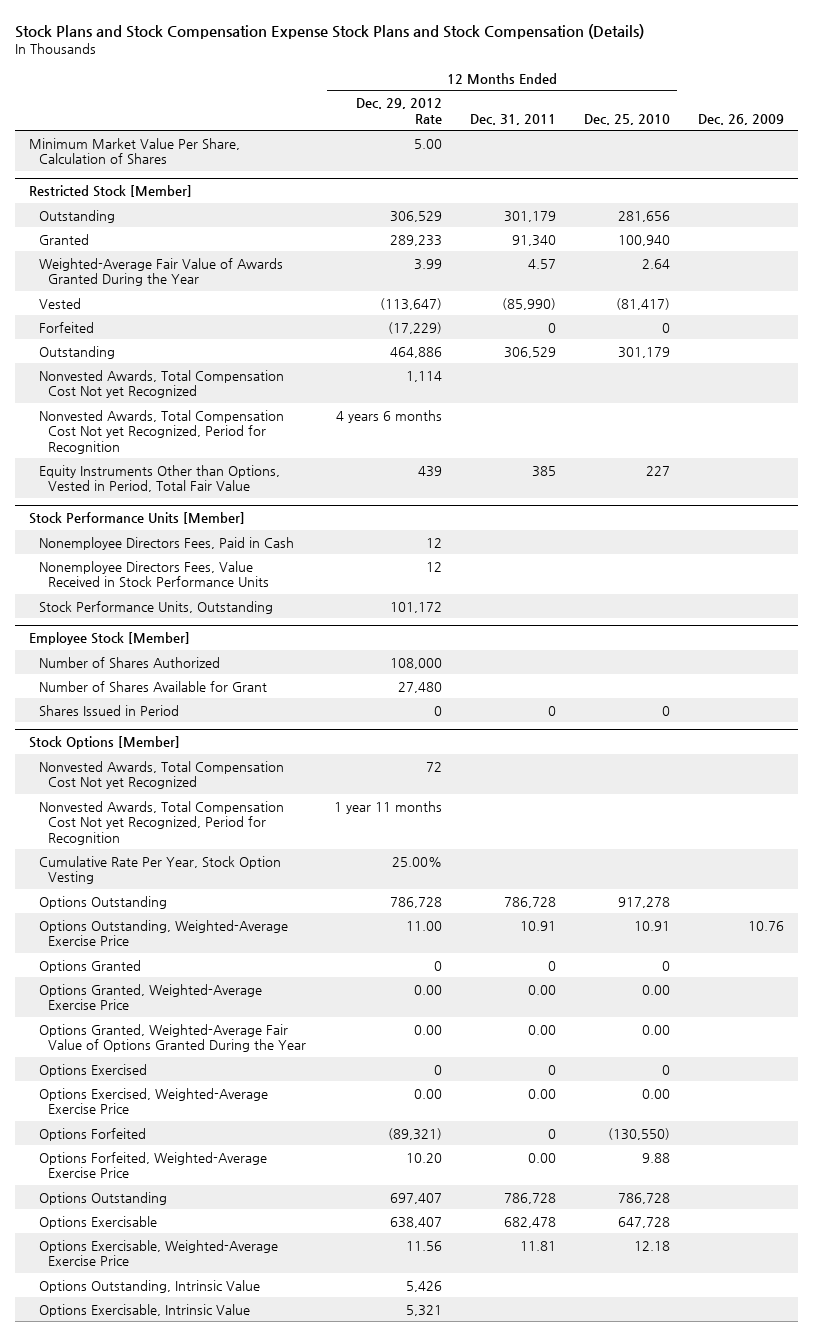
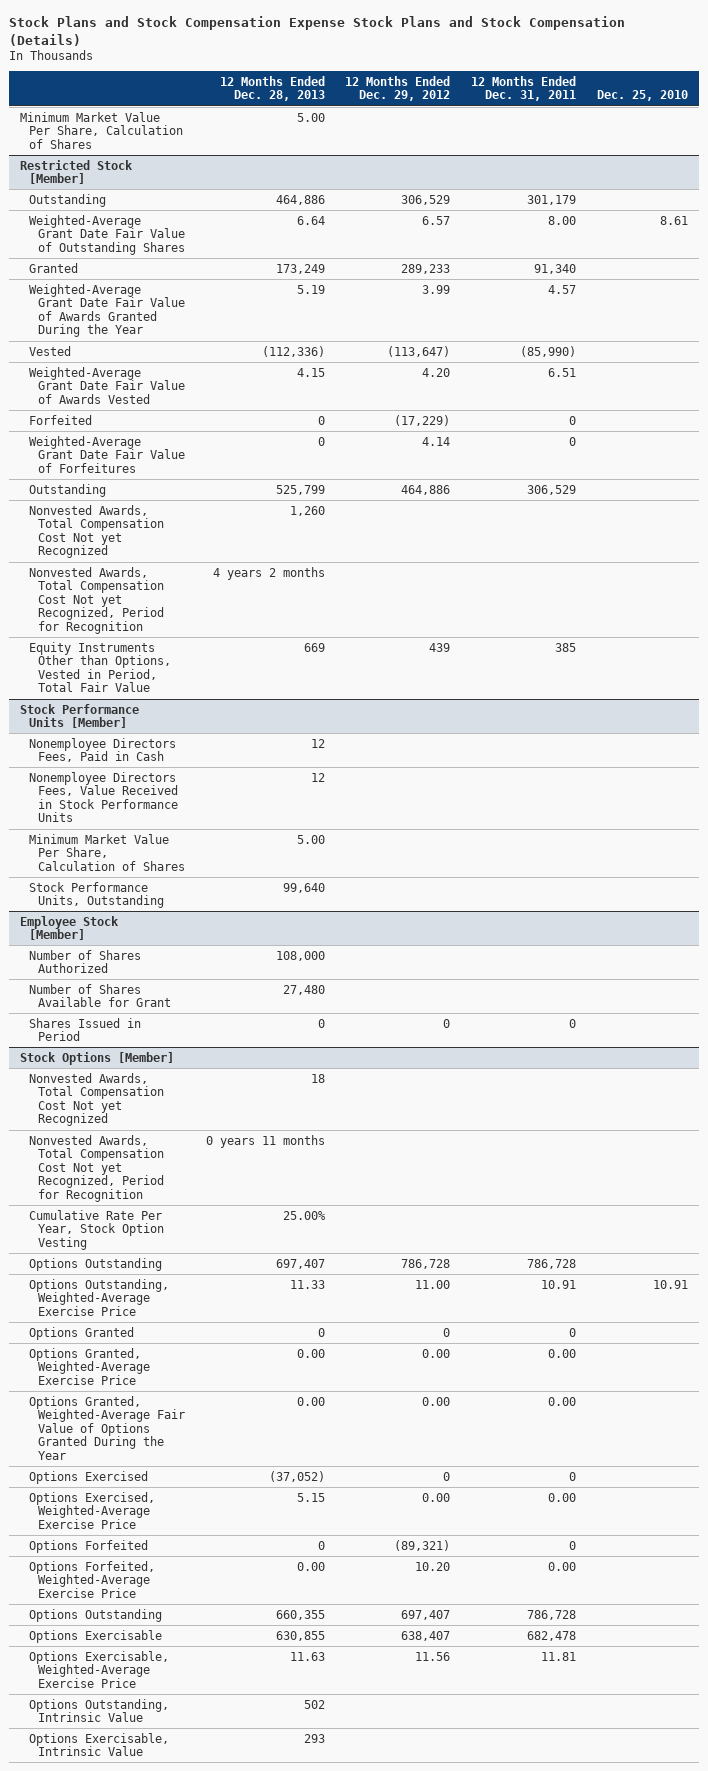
- | 12 Months Ended Dec. 29, 2012 Rate | 12 Months Ended Dec. 31, 2011 | 12 Months Ended Dec. 25, 2010 | Dec. 26, 2009
+ | 12 Months Ended Dec. 28, 2013 | 12 Months Ended Dec. 29, 2012 | 12 Months Ended Dec. 31, 2011 | Dec. 25, 2010
@ Restricted Stock [Member]
+ Weighted-Average Grant Date Fair Value of Outstanding Shares | 6.64 | 6.57 | 8.00 | 8.61
- Weighted-Average Fair Value of Awards Granted During the Year | 3.99 | 4.57 | 2.64 |
+ Weighted-Average Grant Date Fair Value of Awards Granted During the Year | 5.19 | 3.99 | 4.57 |
+ Weighted-Average Grant Date Fair Value of Awards Vested | 4.15 | 4.20 | 6.51 |
+ Weighted-Average Grant Date Fair Value of Forfeitures | 0 | 4.14 | 0 |
@ Stock Performance Units [Member]
+ Minimum Market Value Per Share, Calculation of Shares | 5.00 | | |

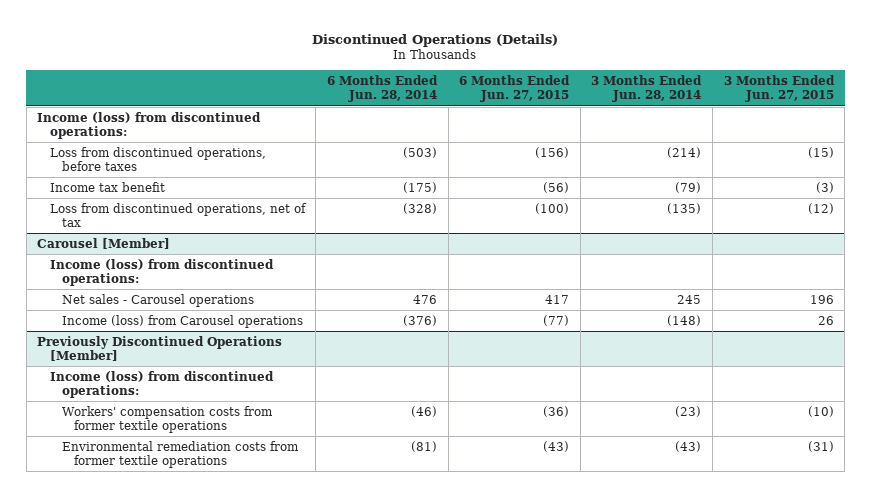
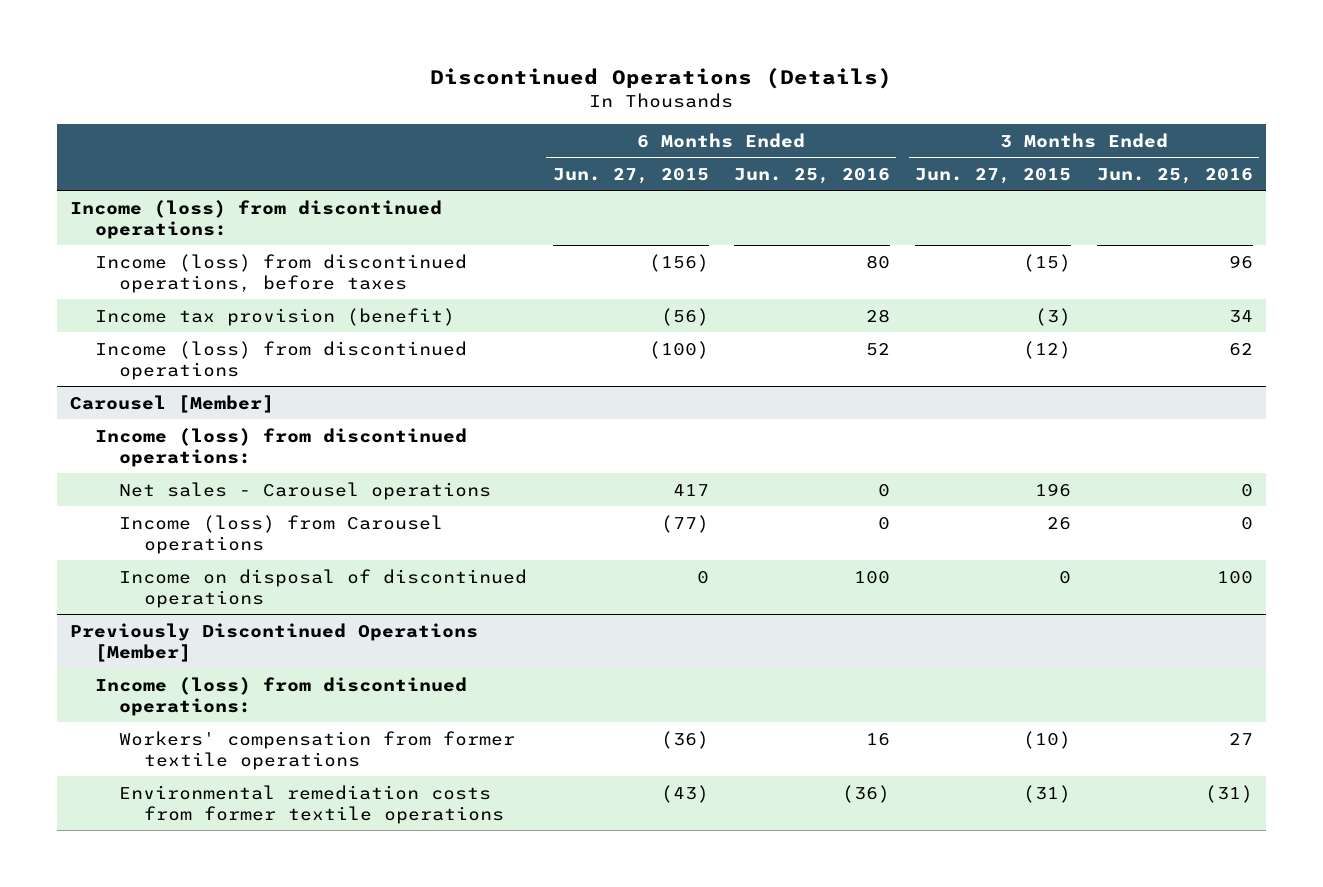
- | 6 Months Ended Jun. 28, 2014 | 6 Months Ended Jun. 27, 2015 | 3 Months Ended Jun. 28, 2014 | 3 Months Ended Jun. 27, 2015
+ | 6 Months Ended Jun. 27, 2015 | 6 Months Ended Jun. 25, 2016 | 3 Months Ended Jun. 27, 2015 | 3 Months Ended Jun. 25, 2016
- Loss from discontinued operations, before taxes | (503) | (156) | (214) | (15)
- Income tax benefit | (175) | (56) | (79) | (3)
- Loss from discontinued operations, net of tax | (328) | (100) | (135) | (12)
+ Income (loss) from discontinued operations, before taxes | (156) | 80 | (15) | 96
+ Income tax provision (benefit) | (56) | 28 | (3) | 34
+ Income (loss) from discontinued operations | (100) | 52 | (12) | 62
@ Carousel [Member]
+ Income on disposal of discontinued operations | 0 | 100 | 0 | 100
@ Previously Discontinued Operations [Member]
- Workers' compensation costs from former textile operations | (46) | (36) | (23) | (10)
+ Workers' compensation from former textile operations | (36) | 16 | (10) | 27

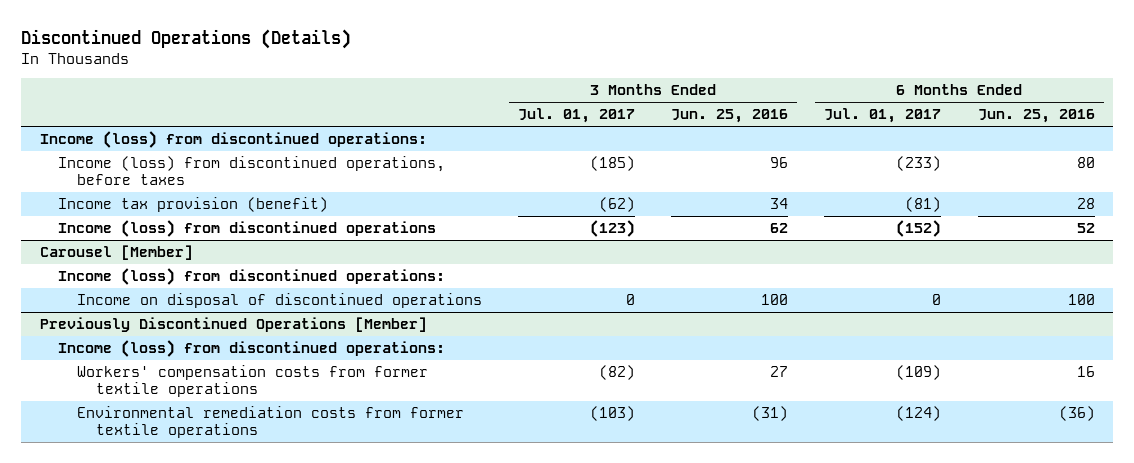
- | 6 Months Ended Jun. 27, 2015 | 6 Months Ended Jun. 25, 2016 | 3 Months Ended Jun. 27, 2015 | 3 Months Ended Jun. 25, 2016
+ | 3 Months Ended Jul. 01, 2017 | 3 Months Ended Jun. 25, 2016 | 6 Months Ended Jul. 01, 2017 | 6 Months Ended Jun. 25, 2016
@ Carousel [Member]
- Net sales - Carousel operations | 417 | 0 | 196 | 0
- Income (loss) from Carousel operations | (77) | 0 | 26 | 0
@ Previously Discontinued Operations [Member]
- Workers' compensation from former textile operations | (36) | 16 | (10) | 27
+ Workers' compensation costs from former textile operations | (82) | 27 | (109) | 16

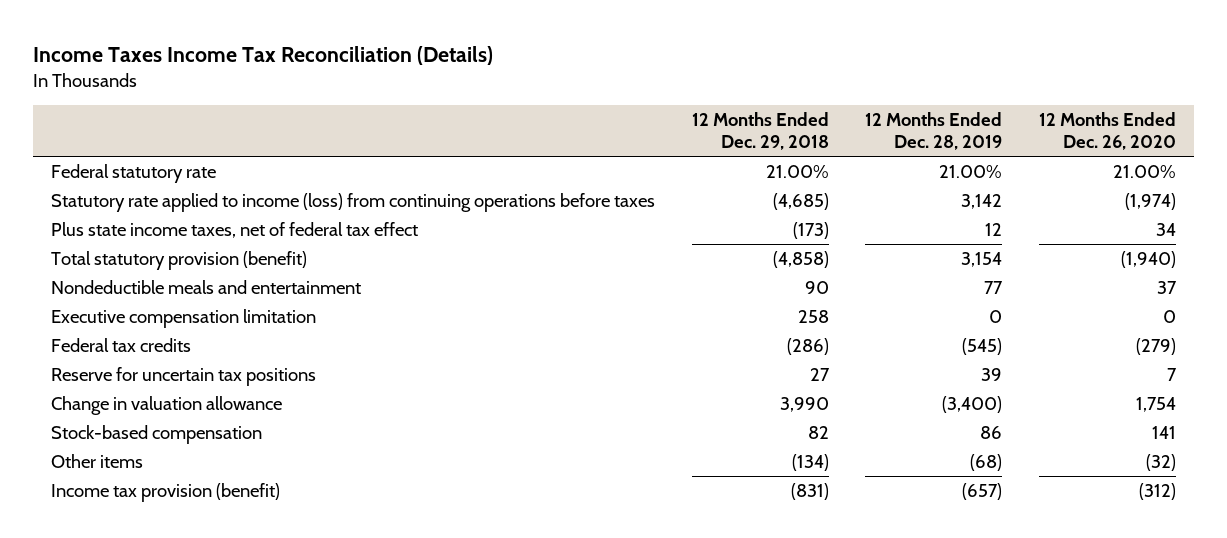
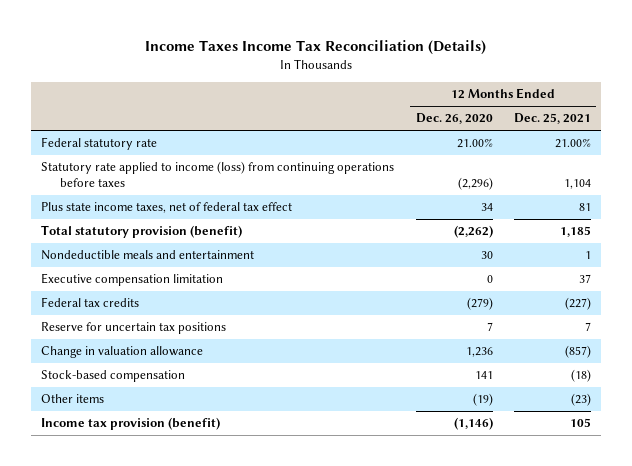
- | 12 Months Ended Dec. 29, 2018 | 12 Months Ended Dec. 28, 2019 | 12 Months Ended Dec. 26, 2020
+ | 12 Months Ended Dec. 26, 2020 | 12 Months Ended Dec. 25, 2021
- Statutory rate applied to income (loss) from continuing operations before taxes | (4,685) | 3,142 | (1,974)
+ Statutory rate applied to income (loss) from continuing operations before taxes | (2,296) | 1,104
- Total statutory provision (benefit) | (4,858) | 3,154 | (1,940)
- Nondeductible meals and entertainment | 90 | 77 | 37
+ Total statutory provision (benefit) | (2,262) | 1,185
+ Nondeductible meals and entertainment | 30 | 1
- Change in valuation allowance | 3,990 | (3,400) | 1,754
+ Change in valuation allowance | 1,236 | (857)
- Other items | (134) | (68) | (32)
- Income tax provision (benefit) | (831) | (657) | (312)
+ Other items | (19) | (23)
+ Income tax provision (benefit) | (1,146) | 105

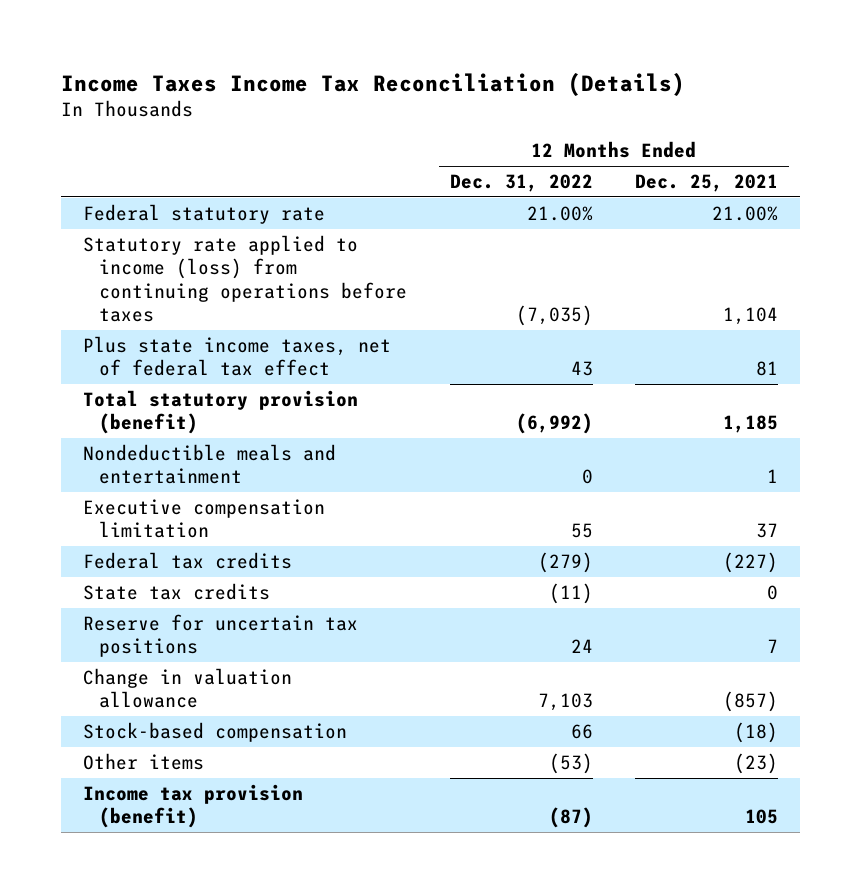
- | 12 Months Ended Dec. 26, 2020 | 12 Months Ended Dec. 25, 2021
+ | 12 Months Ended Dec. 31, 2022 | 12 Months Ended Dec. 25, 2021
+ State tax credits | (11) | 0

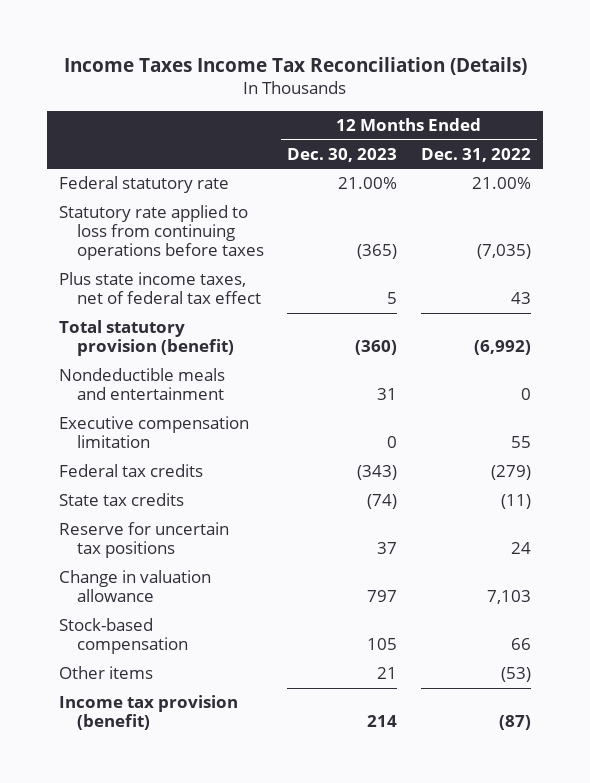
- | 12 Months Ended Dec. 31, 2022 | 12 Months Ended Dec. 25, 2021
+ | 12 Months Ended Dec. 30, 2023 | 12 Months Ended Dec. 31, 2022
- Statutory rate applied to income (loss) from continuing operations before taxes | (7,035) | 1,104
+ Statutory rate applied to loss from continuing operations before taxes | (365) | (7,035)

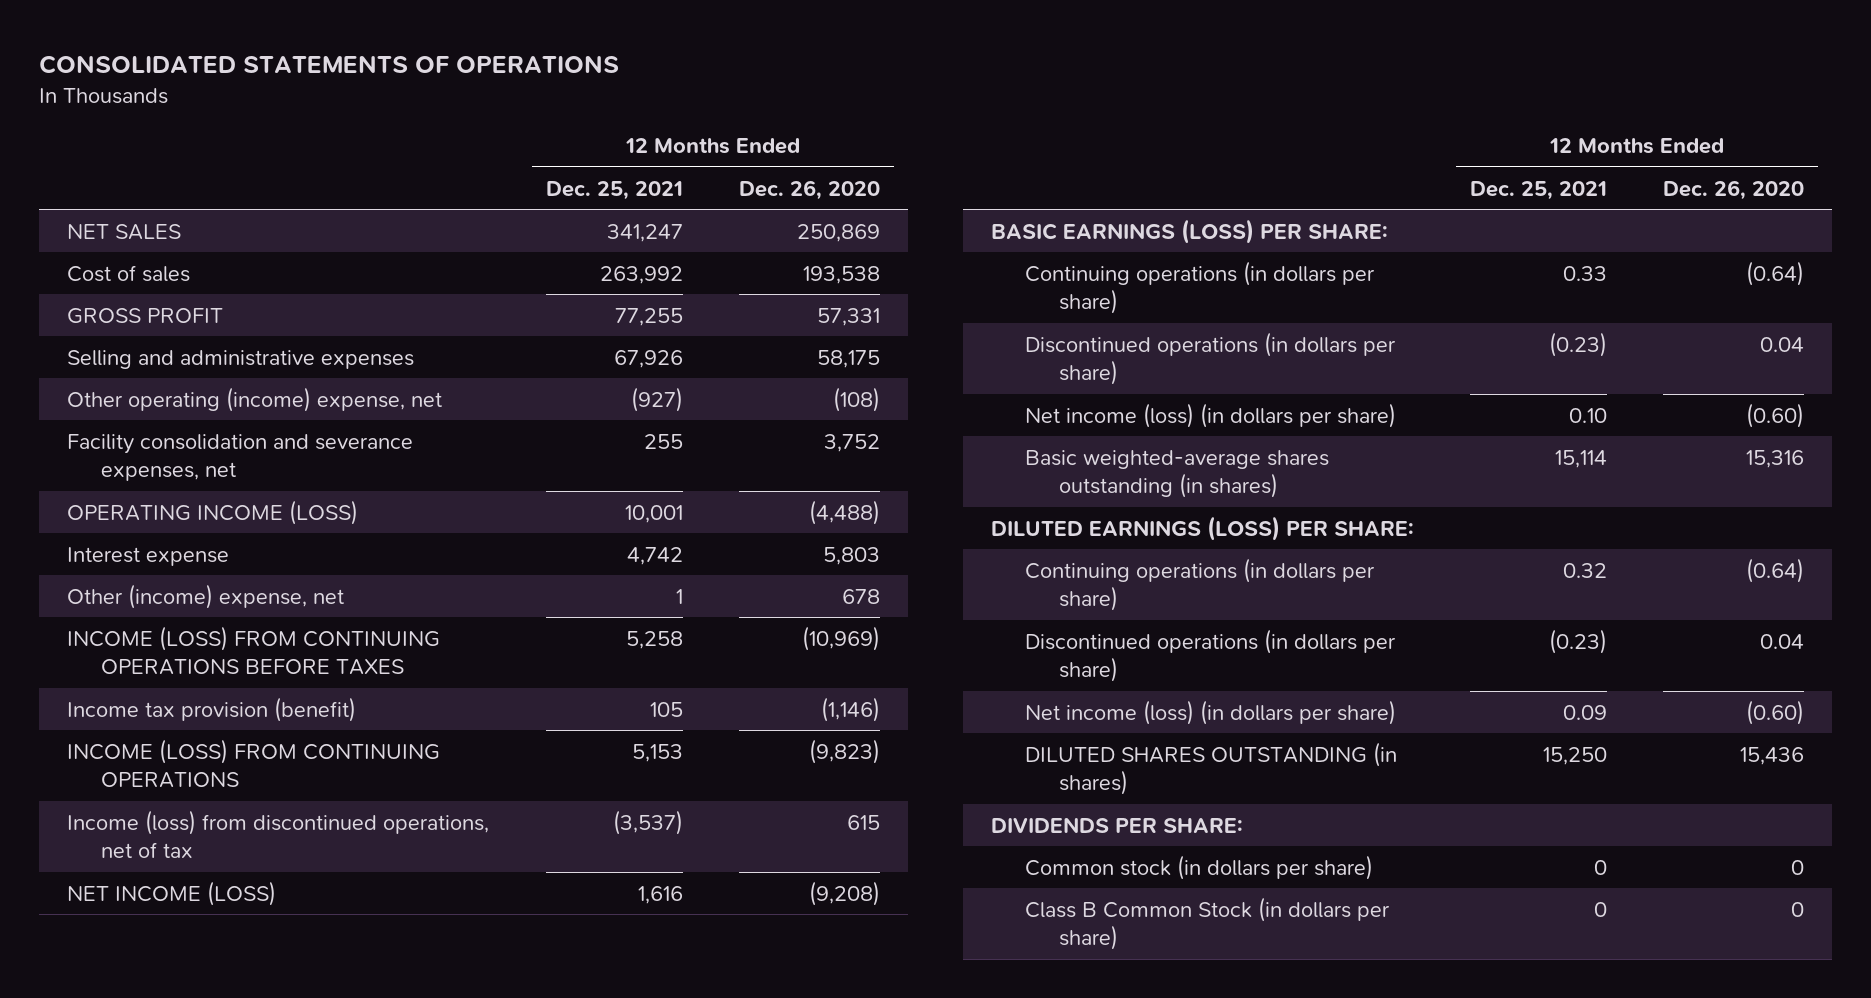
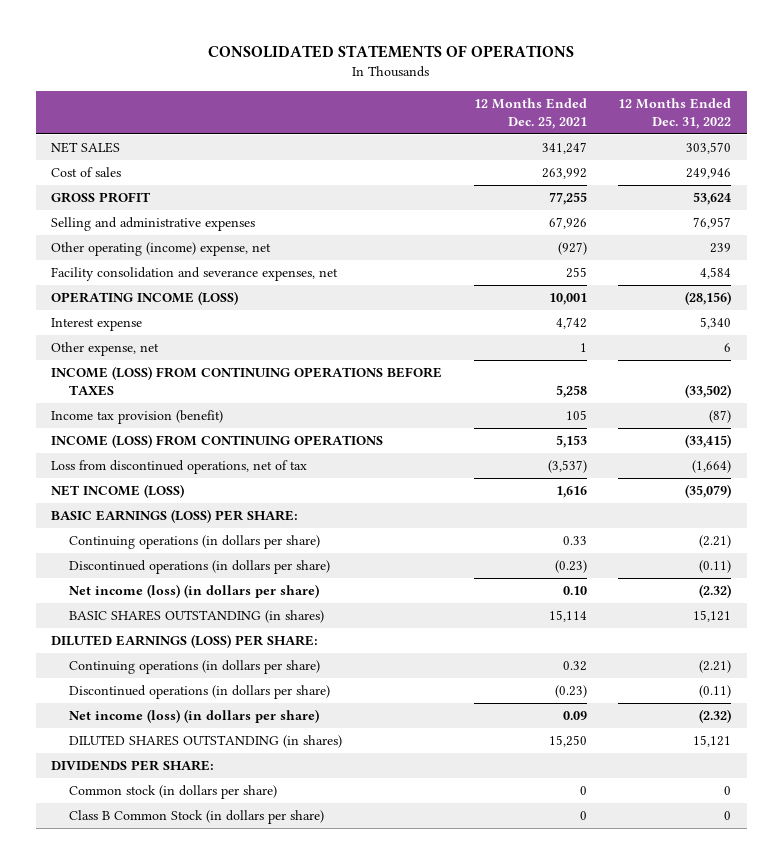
- | 12 Months Ended Dec. 25, 2021 | 12 Months Ended Dec. 26, 2020
+ | 12 Months Ended Dec. 25, 2021 | 12 Months Ended Dec. 31, 2022
- Other (income) expense, net | 1 | 678
+ Other expense, net | 1 | 6
- Income (loss) from discontinued operations, net of tax | (3,537) | 615
+ Loss from discontinued operations, net of tax | (3,537) | (1,664)
- Basic weighted-average shares outstanding (in shares) | 15,114 | 15,316
+ BASIC SHARES OUTSTANDING (in shares) | 15,114 | 15,121

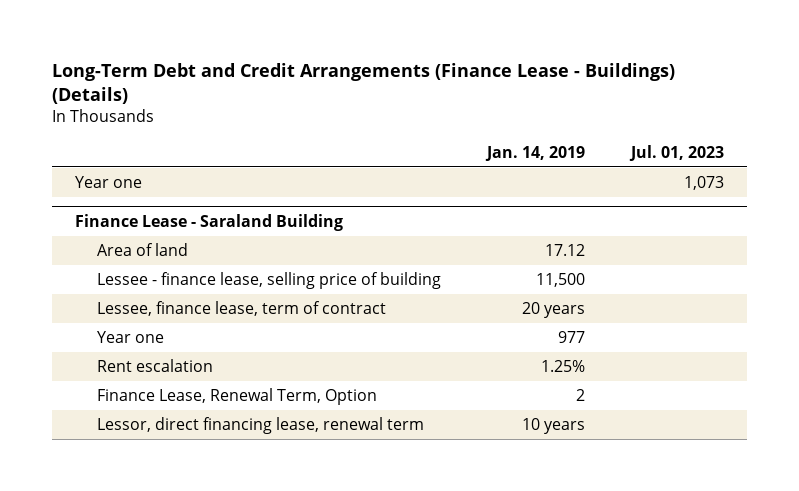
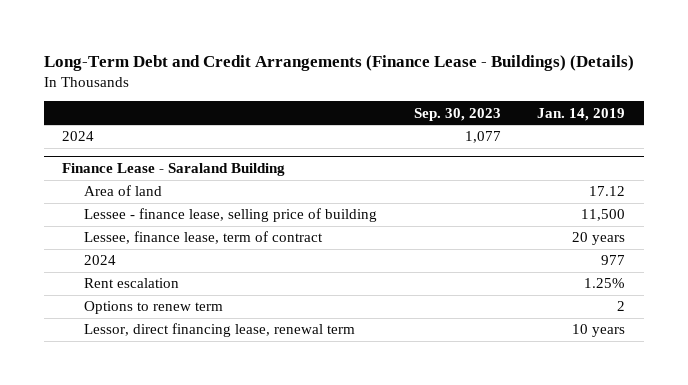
- | Jan. 14, 2019 | Jul. 01, 2023
+ | Sep. 30, 2023 | Jan. 14, 2019
- Year one | | 1,073
+ 2024 | 1,077 |
@ Finance Lease - Saraland Building
- Year one | 977 |
+ 2024 | | 977
- Finance Lease, Renewal Term, Option | 2 |
+ Options to renew term | | 2

